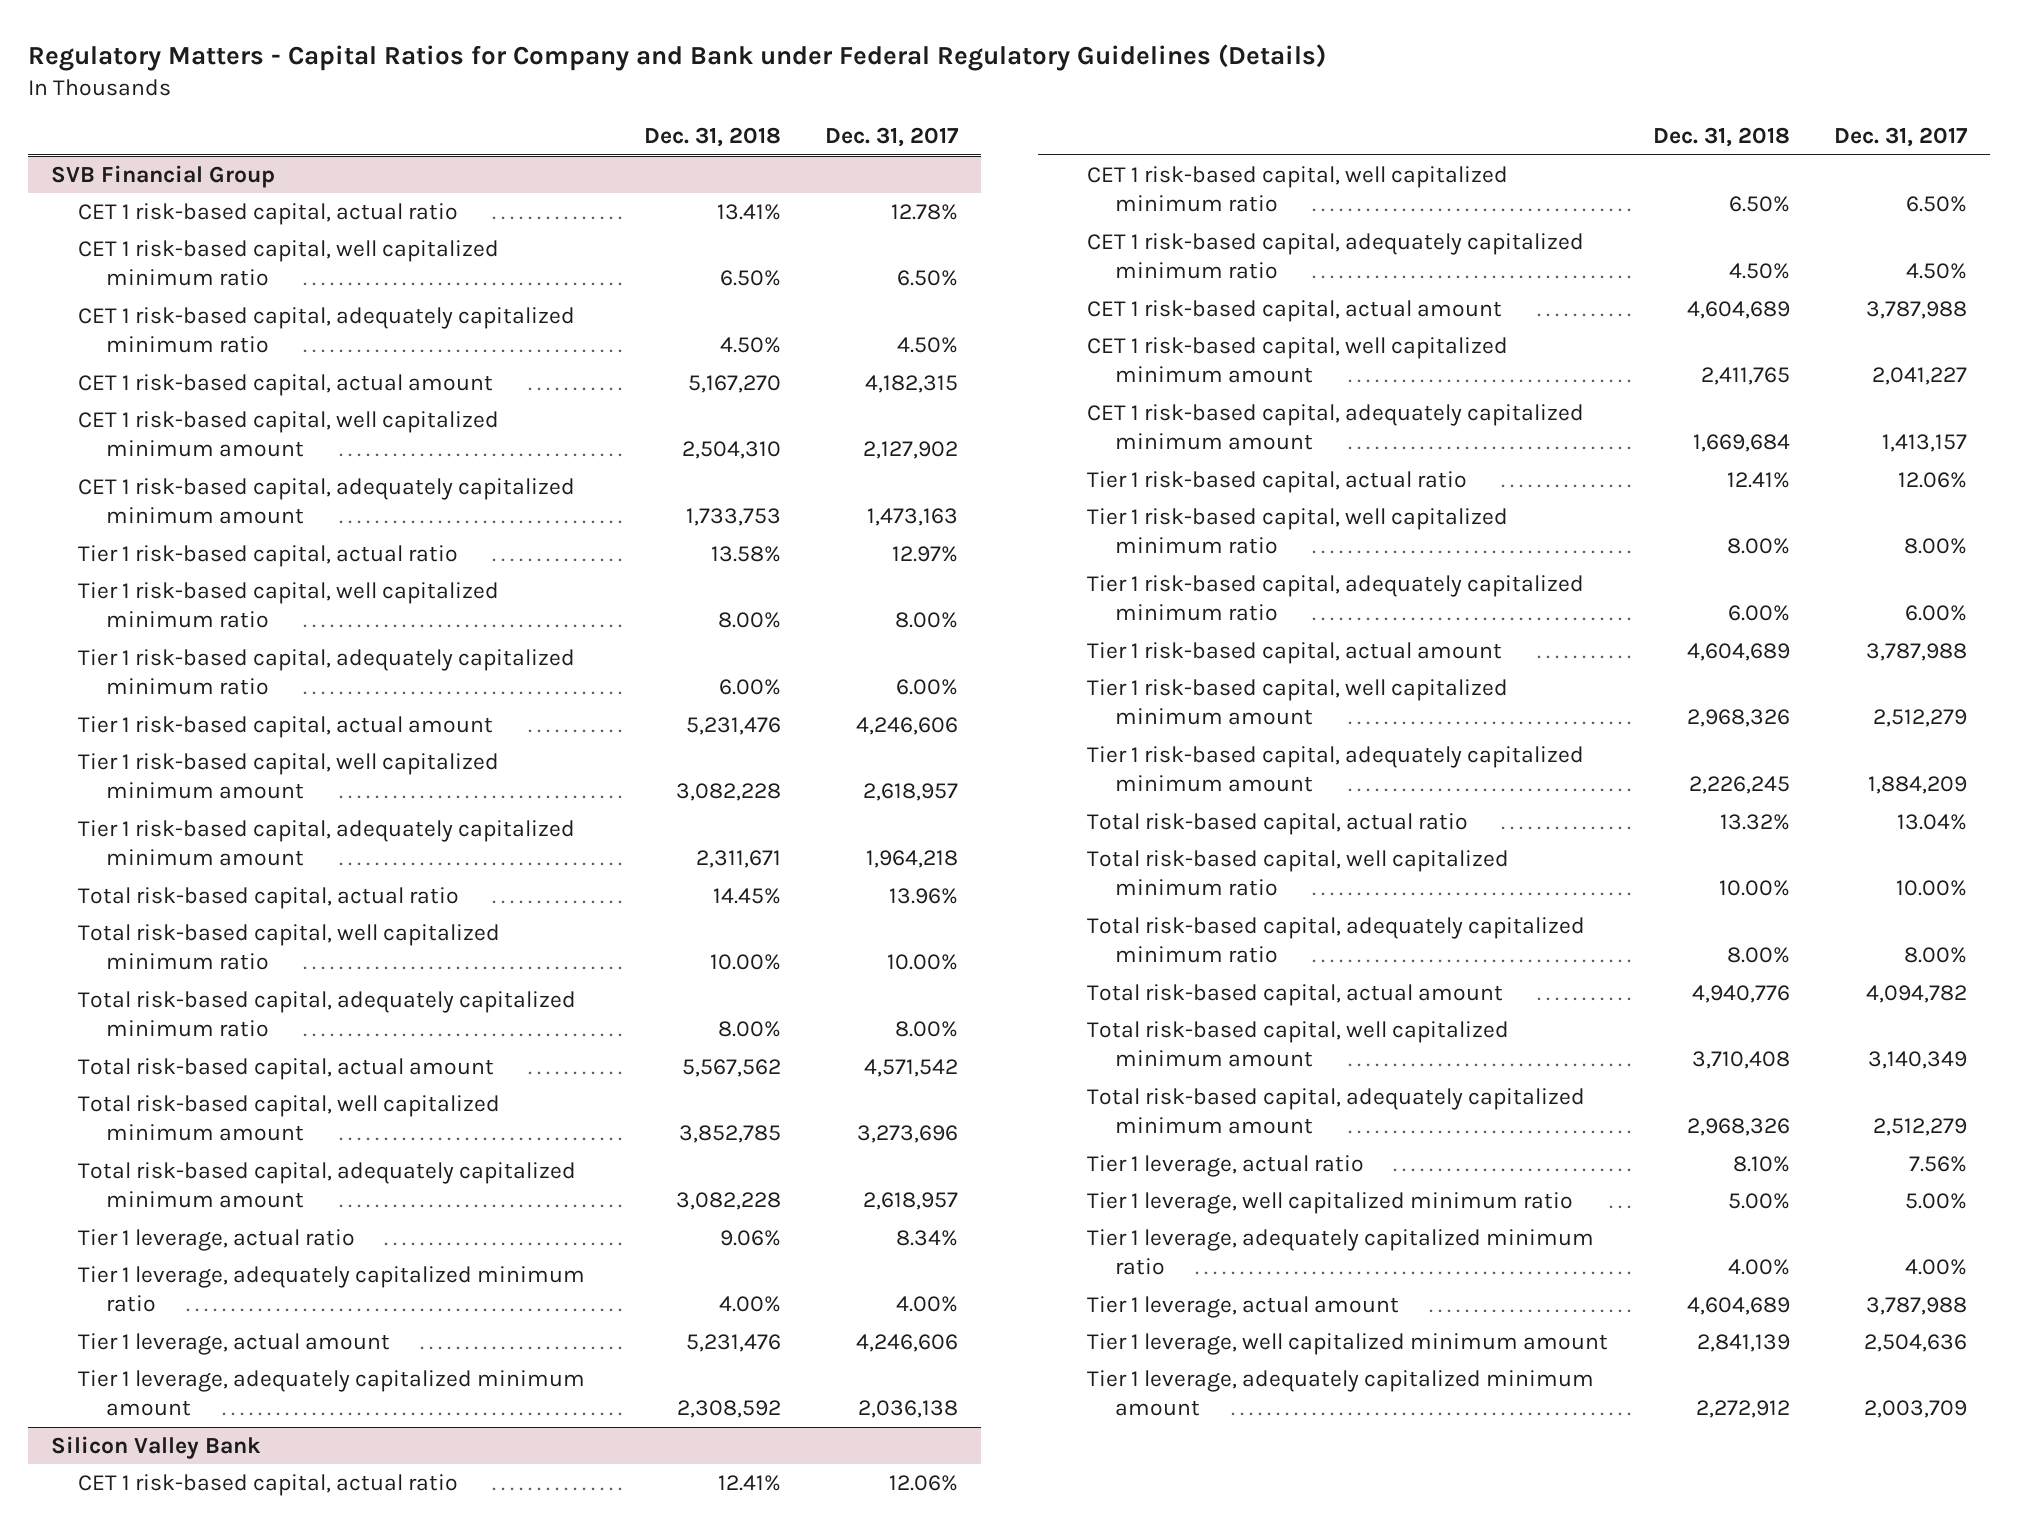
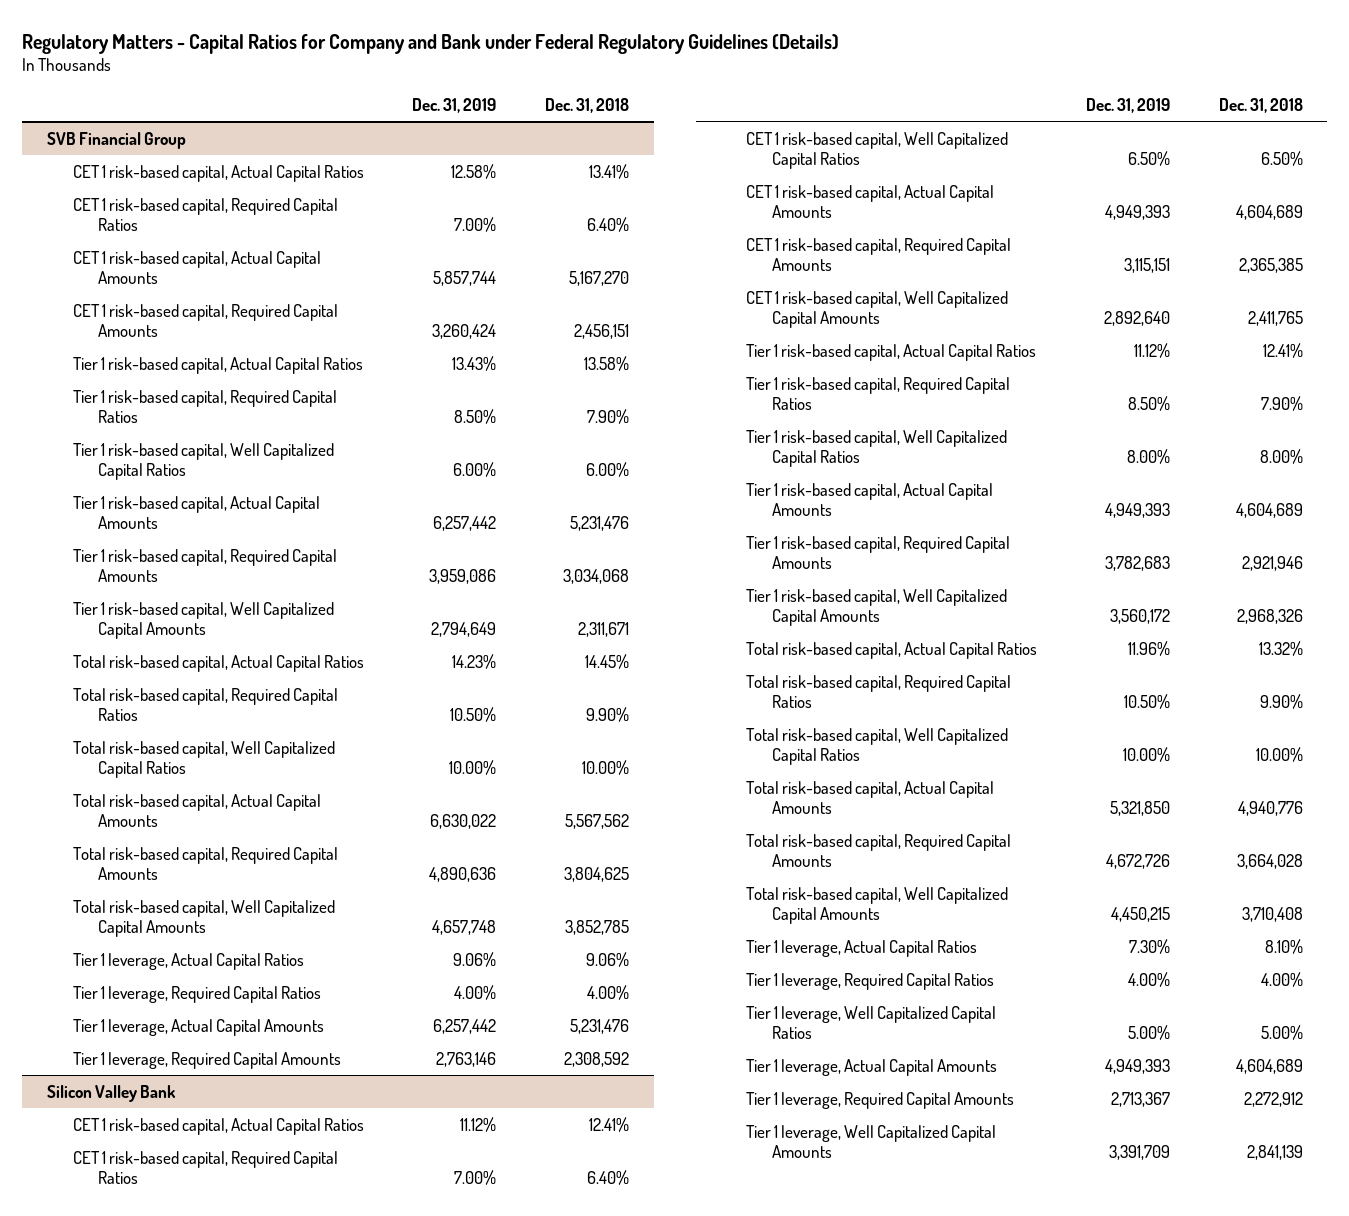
- | Dec. 31, 2018 | Dec. 31, 2017
+ | Dec. 31, 2019 | Dec. 31, 2018
@ SVB Financial Group
- CET 1 risk-based capital, actual ratio | 13.41% | 12.78%
- CET 1 risk-based capital, well capitalized minimum ratio | 6.50% | 6.50%
- CET 1 risk-based capital, adequately capitalized minimum ratio | 4.50% | 4.50%
- CET 1 risk-based capital, actual amount | 5,167,270 | 4,182,315
- CET 1 risk-based capital, well capitalized minimum amount | 2,504,310 | 2,127,902
- CET 1 risk-based capital, adequately capitalized minimum amount | 1,733,753 | 1,473,163
- Tier 1 risk-based capital, actual ratio | 13.58% | 12.97%
- Tier 1 risk-based capital, well capitalized minimum ratio | 8.00% | 8.00%
- Tier 1 risk-based capital, adequately capitalized minimum ratio | 6.00% | 6.00%
- Tier 1 risk-based capital, actual amount | 5,231,476 | 4,246,606
- Tier 1 risk-based capital, well capitalized minimum amount | 3,082,228 | 2,618,957
- Tier 1 risk-based capital, adequately capitalized minimum amount | 2,311,671 | 1,964,218
- Total risk-based capital, actual ratio | 14.45% | 13.96%
- Total risk-based capital, well capitalized minimum ratio | 10.00% | 10.00%
- Total risk-based capital, adequately capitalized minimum ratio | 8.00% | 8.00%
- Total risk-based capital, actual amount | 5,567,562 | 4,571,542
- Total risk-based capital, well capitalized minimum amount | 3,852,785 | 3,273,696
- Total risk-based capital, adequately capitalized minimum amount | 3,082,228 | 2,618,957
- Tier 1 leverage, actual ratio | 9.06% | 8.34%
- Tier 1 leverage, adequately capitalized minimum ratio | 4.00% | 4.00%
- Tier 1 leverage, actual amount | 5,231,476 | 4,246,606
- Tier 1 leverage, adequately capitalized minimum amount | 2,308,592 | 2,036,138
+ CET 1 risk-based capital, Actual Capital Ratios | 12.58% | 13.41%
+ CET 1 risk-based capital, Required Capital Ratios | 7.00% | 6.40%
+ CET 1 risk-based capital, Actual Capital Amounts | 5,857,744 | 5,167,270
+ CET 1 risk-based capital, Required Capital Amounts | 3,260,424 | 2,456,151
+ Tier 1 risk-based capital, Actual Capital Ratios | 13.43% | 13.58%
+ Tier 1 risk-based capital, Required Capital Ratios | 8.50% | 7.90%
+ Tier 1 risk-based capital, Well Capitalized Capital Ratios | 6.00% | 6.00%
+ Tier 1 risk-based capital, Actual Capital Amounts | 6,257,442 | 5,231,476
+ Tier 1 risk-based capital, Required Capital Amounts | 3,959,086 | 3,034,068
+ Tier 1 risk-based capital, Well Capitalized Capital Amounts | 2,794,649 | 2,311,671
+ Total risk-based capital, Actual Capital Ratios | 14.23% | 14.45%
+ Total risk-based capital, Required Capital Ratios | 10.50% | 9.90%
+ Total risk-based capital, Well Capitalized Capital Ratios | 10.00% | 10.00%
+ Total risk-based capital, Actual Capital Amounts | 6,630,022 | 5,567,562
+ Total risk-based capital, Required Capital Amounts | 4,890,636 | 3,804,625
+ Total risk-based capital, Well Capitalized Capital Amounts | 4,657,748 | 3,852,785
+ Tier 1 leverage, Actual Capital Ratios | 9.06% | 9.06%
+ Tier 1 leverage, Required Capital Ratios | 4.00% | 4.00%
+ Tier 1 leverage, Actual Capital Amounts | 6,257,442 | 5,231,476
+ Tier 1 leverage, Required Capital Amounts | 2,763,146 | 2,308,592
@ Silicon Valley Bank
- CET 1 risk-based capital, actual ratio | 12.41% | 12.06%
- CET 1 risk-based capital, well capitalized minimum ratio | 6.50% | 6.50%
- CET 1 risk-based capital, adequately capitalized minimum ratio | 4.50% | 4.50%
- CET 1 risk-based capital, actual amount | 4,604,689 | 3,787,988
- CET 1 risk-based capital, well capitalized minimum amount | 2,411,765 | 2,041,227
- CET 1 risk-based capital, adequately capitalized minimum amount | 1,669,684 | 1,413,157
- Tier 1 risk-based capital, actual ratio | 12.41% | 12.06%
- Tier 1 risk-based capital, well capitalized minimum ratio | 8.00% | 8.00%
- Tier 1 risk-based capital, adequately capitalized minimum ratio | 6.00% | 6.00%
- Tier 1 risk-based capital, actual amount | 4,604,689 | 3,787,988
- Tier 1 risk-based capital, well capitalized minimum amount | 2,968,326 | 2,512,279
- Tier 1 risk-based capital, adequately capitalized minimum amount | 2,226,245 | 1,884,209
- Total risk-based capital, actual ratio | 13.32% | 13.04%
- Total risk-based capital, well capitalized minimum ratio | 10.00% | 10.00%
- Total risk-based capital, adequately capitalized minimum ratio | 8.00% | 8.00%
- Total risk-based capital, actual amount | 4,940,776 | 4,094,782
- Total risk-based capital, well capitalized minimum amount | 3,710,408 | 3,140,349
- Total risk-based capital, adequately capitalized minimum amount | 2,968,326 | 2,512,279
- Tier 1 leverage, actual ratio | 8.10% | 7.56%
- Tier 1 leverage, well capitalized minimum ratio | 5.00% | 5.00%
- Tier 1 leverage, adequately capitalized minimum ratio | 4.00% | 4.00%
- Tier 1 leverage, actual amount | 4,604,689 | 3,787,988
- Tier 1 leverage, well capitalized minimum amount | 2,841,139 | 2,504,636
- Tier 1 leverage, adequately capitalized minimum amount | 2,272,912 | 2,003,709
+ CET 1 risk-based capital, Actual Capital Ratios | 11.12% | 12.41%
+ CET 1 risk-based capital, Required Capital Ratios | 7.00% | 6.40%
+ CET 1 risk-based capital, Well Capitalized Capital Ratios | 6.50% | 6.50%
+ CET 1 risk-based capital, Actual Capital Amounts | 4,949,393 | 4,604,689
+ CET 1 risk-based capital, Required Capital Amounts | 3,115,151 | 2,365,385
+ CET 1 risk-based capital, Well Capitalized Capital Amounts | 2,892,640 | 2,411,765
+ Tier 1 risk-based capital, Actual Capital Ratios | 11.12% | 12.41%
+ Tier 1 risk-based capital, Required Capital Ratios | 8.50% | 7.90%
+ Tier 1 risk-based capital, Well Capitalized Capital Ratios | 8.00% | 8.00%
+ Tier 1 risk-based capital, Actual Capital Amounts | 4,949,393 | 4,604,689
+ Tier 1 risk-based capital, Required Capital Amounts | 3,782,683 | 2,921,946
+ Tier 1 risk-based capital, Well Capitalized Capital Amounts | 3,560,172 | 2,968,326
+ Total risk-based capital, Actual Capital Ratios | 11.96% | 13.32%
+ Total risk-based capital, Required Capital Ratios | 10.50% | 9.90%
+ Total risk-based capital, Well Capitalized Capital Ratios | 10.00% | 10.00%
+ Total risk-based capital, Actual Capital Amounts | 5,321,850 | 4,940,776
+ Total risk-based capital, Required Capital Amounts | 4,672,726 | 3,664,028
+ Total risk-based capital, Well Capitalized Capital Amounts | 4,450,215 | 3,710,408
+ Tier 1 leverage, Actual Capital Ratios | 7.30% | 8.10%
+ Tier 1 leverage, Required Capital Ratios | 4.00% | 4.00%
+ Tier 1 leverage, Well Capitalized Capital Ratios | 5.00% | 5.00%
+ Tier 1 leverage, Actual Capital Amounts | 4,949,393 | 4,604,689
+ Tier 1 leverage, Required Capital Amounts | 2,713,367 | 2,272,912
+ Tier 1 leverage, Well Capitalized Capital Amounts | 3,391,709 | 2,841,139

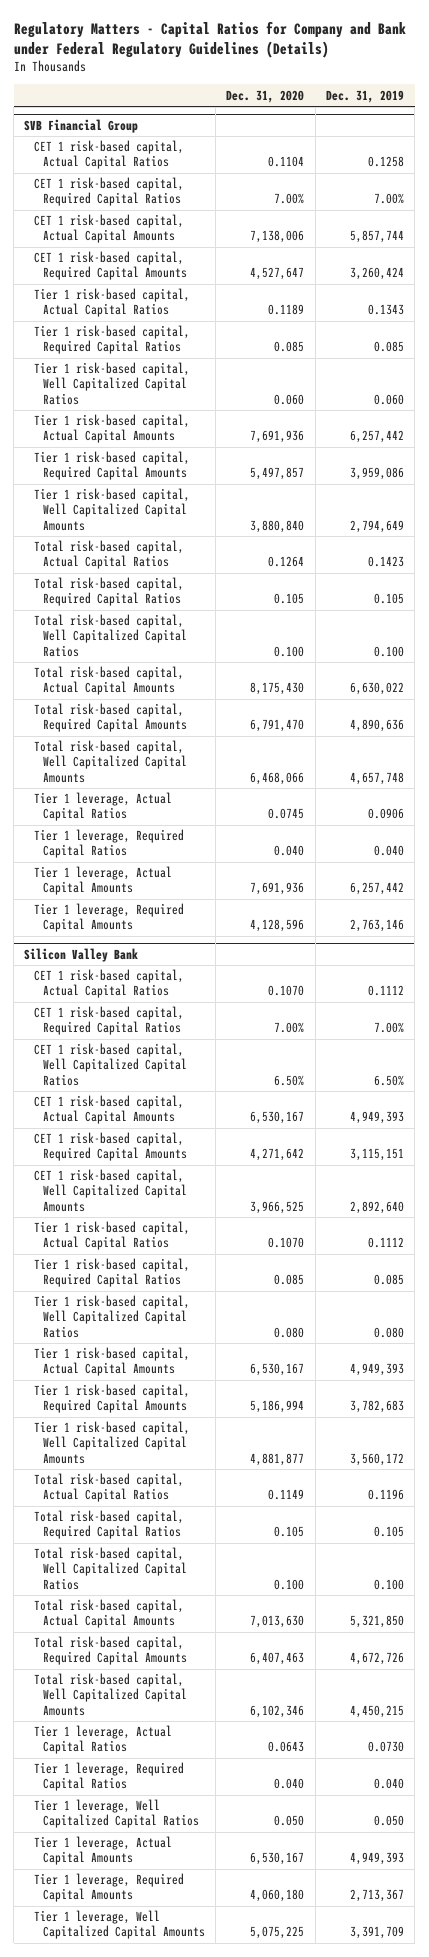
- | Dec. 31, 2019 | Dec. 31, 2018
+ | Dec. 31, 2020 | Dec. 31, 2019
@ SVB Financial Group
- CET 1 risk-based capital, Actual Capital Ratios | 12.58% | 13.41%
+ CET 1 risk-based capital, Actual Capital Ratios | 0.1104 | 0.1258
- Tier 1 risk-based capital, Actual Capital Ratios | 13.43% | 13.58%
- Tier 1 risk-based capital, Required Capital Ratios | 8.50% | 7.90%
- Tier 1 risk-based capital, Well Capitalized Capital Ratios | 6.00% | 6.00%
+ Tier 1 risk-based capital, Actual Capital Ratios | 0.1189 | 0.1343
+ Tier 1 risk-based capital, Required Capital Ratios | 0.085 | 0.085
+ Tier 1 risk-based capital, Well Capitalized Capital Ratios | 0.060 | 0.060
- Total risk-based capital, Actual Capital Ratios | 14.23% | 14.45%
- Total risk-based capital, Required Capital Ratios | 10.50% | 9.90%
- Total risk-based capital, Well Capitalized Capital Ratios | 10.00% | 10.00%
+ Total risk-based capital, Actual Capital Ratios | 0.1264 | 0.1423
+ Total risk-based capital, Required Capital Ratios | 0.105 | 0.105
+ Total risk-based capital, Well Capitalized Capital Ratios | 0.100 | 0.100
- Tier 1 leverage, Actual Capital Ratios | 9.06% | 9.06%
- Tier 1 leverage, Required Capital Ratios | 4.00% | 4.00%
+ Tier 1 leverage, Actual Capital Ratios | 0.0745 | 0.0906
+ Tier 1 leverage, Required Capital Ratios | 0.040 | 0.040
@ Silicon Valley Bank
- CET 1 risk-based capital, Actual Capital Ratios | 11.12% | 12.41%
+ CET 1 risk-based capital, Actual Capital Ratios | 0.1070 | 0.1112
- Tier 1 risk-based capital, Actual Capital Ratios | 11.12% | 12.41%
- Tier 1 risk-based capital, Required Capital Ratios | 8.50% | 7.90%
- Tier 1 risk-based capital, Well Capitalized Capital Ratios | 8.00% | 8.00%
+ Tier 1 risk-based capital, Actual Capital Ratios | 0.1070 | 0.1112
+ Tier 1 risk-based capital, Required Capital Ratios | 0.085 | 0.085
+ Tier 1 risk-based capital, Well Capitalized Capital Ratios | 0.080 | 0.080
- Total risk-based capital, Actual Capital Ratios | 11.96% | 13.32%
- Total risk-based capital, Required Capital Ratios | 10.50% | 9.90%
- Total risk-based capital, Well Capitalized Capital Ratios | 10.00% | 10.00%
+ Total risk-based capital, Actual Capital Ratios | 0.1149 | 0.1196
+ Total risk-based capital, Required Capital Ratios | 0.105 | 0.105
+ Total risk-based capital, Well Capitalized Capital Ratios | 0.100 | 0.100
- Tier 1 leverage, Actual Capital Ratios | 7.30% | 8.10%
- Tier 1 leverage, Required Capital Ratios | 4.00% | 4.00%
- Tier 1 leverage, Well Capitalized Capital Ratios | 5.00% | 5.00%
+ Tier 1 leverage, Actual Capital Ratios | 0.0643 | 0.0730
+ Tier 1 leverage, Required Capital Ratios | 0.040 | 0.040
+ Tier 1 leverage, Well Capitalized Capital Ratios | 0.050 | 0.050

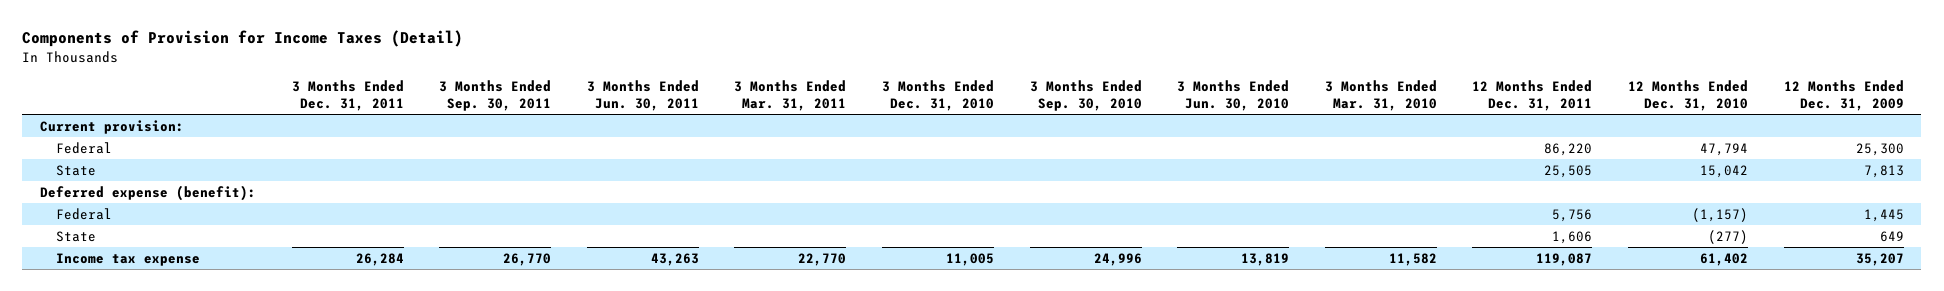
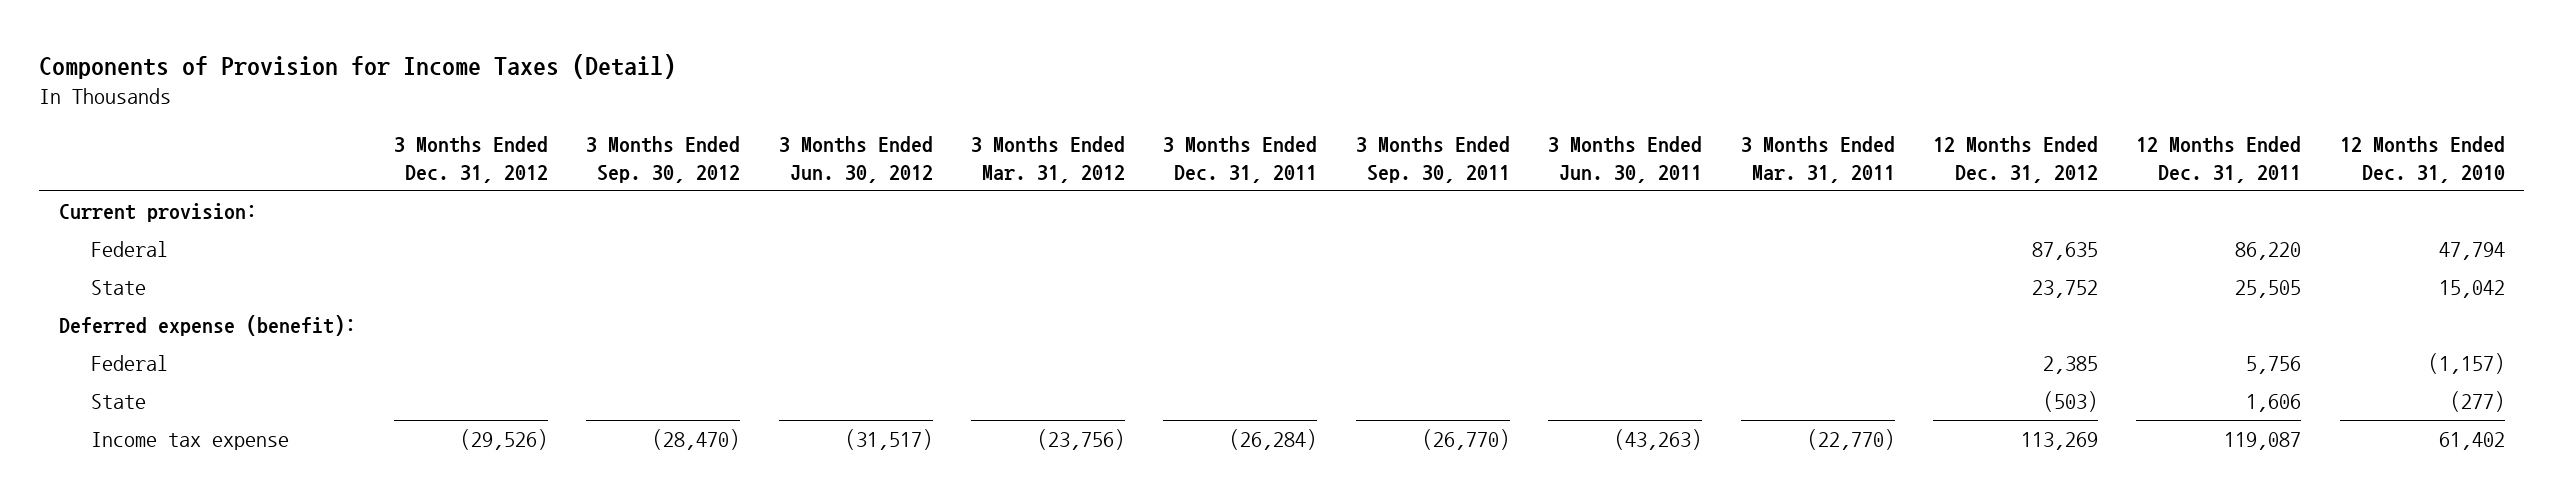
- | 3 Months Ended Dec. 31, 2011 | 3 Months Ended Sep. 30, 2011 | 3 Months Ended Jun. 30, 2011 | 3 Months Ended Mar. 31, 2011 | 3 Months Ended Dec. 31, 2010 | 3 Months Ended Sep. 30, 2010 | 3 Months Ended Jun. 30, 2010 | 3 Months Ended Mar. 31, 2010 | 12 Months Ended Dec. 31, 2011 | 12 Months Ended Dec. 31, 2010 | 12 Months Ended Dec. 31, 2009
+ | 3 Months Ended Dec. 31, 2012 | 3 Months Ended Sep. 30, 2012 | 3 Months Ended Jun. 30, 2012 | 3 Months Ended Mar. 31, 2012 | 3 Months Ended Dec. 31, 2011 | 3 Months Ended Sep. 30, 2011 | 3 Months Ended Jun. 30, 2011 | 3 Months Ended Mar. 31, 2011 | 12 Months Ended Dec. 31, 2012 | 12 Months Ended Dec. 31, 2011 | 12 Months Ended Dec. 31, 2010
- Income tax expense | 26,284 | 26,770 | 43,263 | 22,770 | 11,005 | 24,996 | 13,819 | 11,582 | 119,087 | 61,402 | 35,207
+ Income tax expense | (29,526) | (28,470) | (31,517) | (23,756) | (26,284) | (26,770) | (43,263) | (22,770) | 113,269 | 119,087 | 61,402

